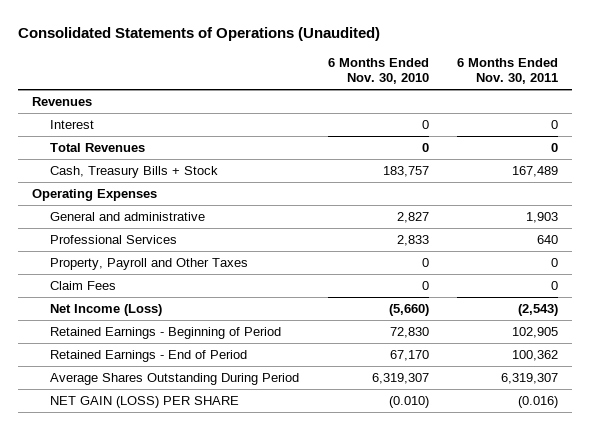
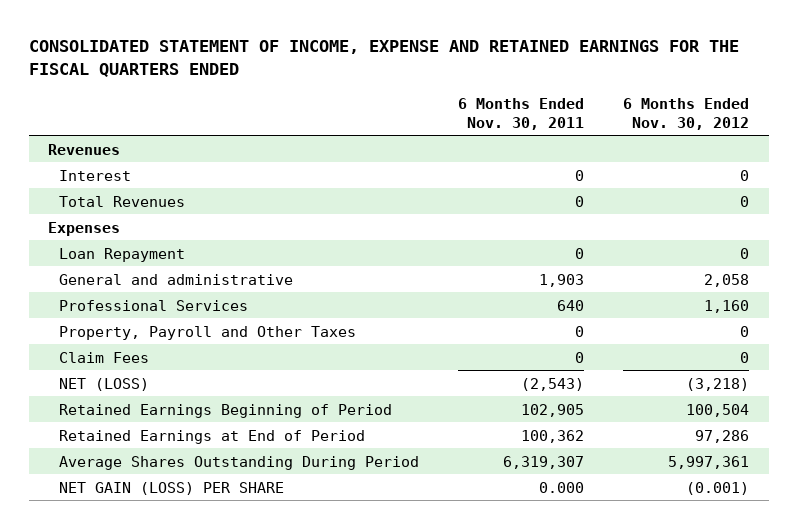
- Consolidated Statements of Operations (Unaudited)
+ CONSOLIDATED STATEMENT OF INCOME, EXPENSE AND RETAINED EARNINGS FOR THE FISCAL QUARTERS ENDED
- | 6 Months Ended Nov. 30, 2010 | 6 Months Ended Nov. 30, 2011
+ | 6 Months Ended Nov. 30, 2011 | 6 Months Ended Nov. 30, 2012
- Cash, Treasury Bills + Stock | 183,757 | 167,489
- Operating Expenses
+ Expenses
+ Loan Repayment | 0 | 0
- Net Income (Loss) | (5,660) | (2,543)
- Retained Earnings - Beginning of Period | 72,830 | 102,905
- Retained Earnings - End of Period | 67,170 | 100,362
+ NET (LOSS) | (2,543) | (3,218)
+ Retained Earnings Beginning of Period | 102,905 | 100,504
+ Retained Earnings at End of Period | 100,362 | 97,286
- NET GAIN (LOSS) PER SHARE | (0.010) | (0.016)
+ NET GAIN (LOSS) PER SHARE | 0.000 | (0.001)

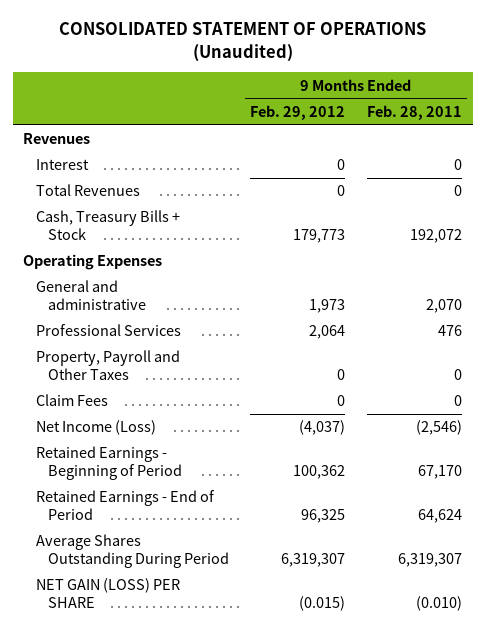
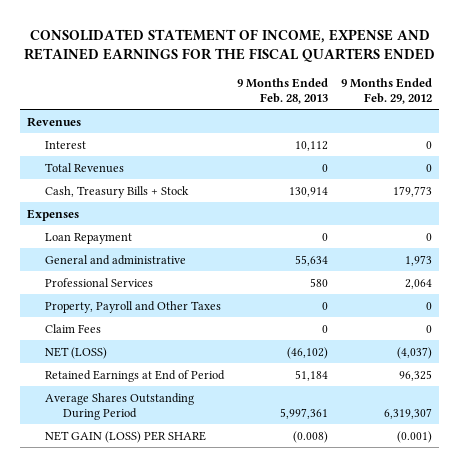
- CONSOLIDATED STATEMENT OF OPERATIONS (Unaudited)
+ CONSOLIDATED STATEMENT OF INCOME, EXPENSE AND RETAINED EARNINGS FOR THE FISCAL QUARTERS ENDED
- | 9 Months Ended Feb. 29, 2012 | 9 Months Ended Feb. 28, 2011
+ | 9 Months Ended Feb. 28, 2013 | 9 Months Ended Feb. 29, 2012
- Operating Expenses
+ Expenses
+ Loan Repayment | 0 | 0
- Net Income (Loss) | (4,037) | (2,546)
- Retained Earnings - Beginning of Period | 100,362 | 67,170
- Retained Earnings - End of Period | 96,325 | 64,624
+ NET (LOSS) | (46,102) | (4,037)
+ Retained Earnings at End of Period | 51,184 | 96,325
- NET GAIN (LOSS) PER SHARE | (0.015) | (0.010)
+ NET GAIN (LOSS) PER SHARE | (0.008) | (0.001)

